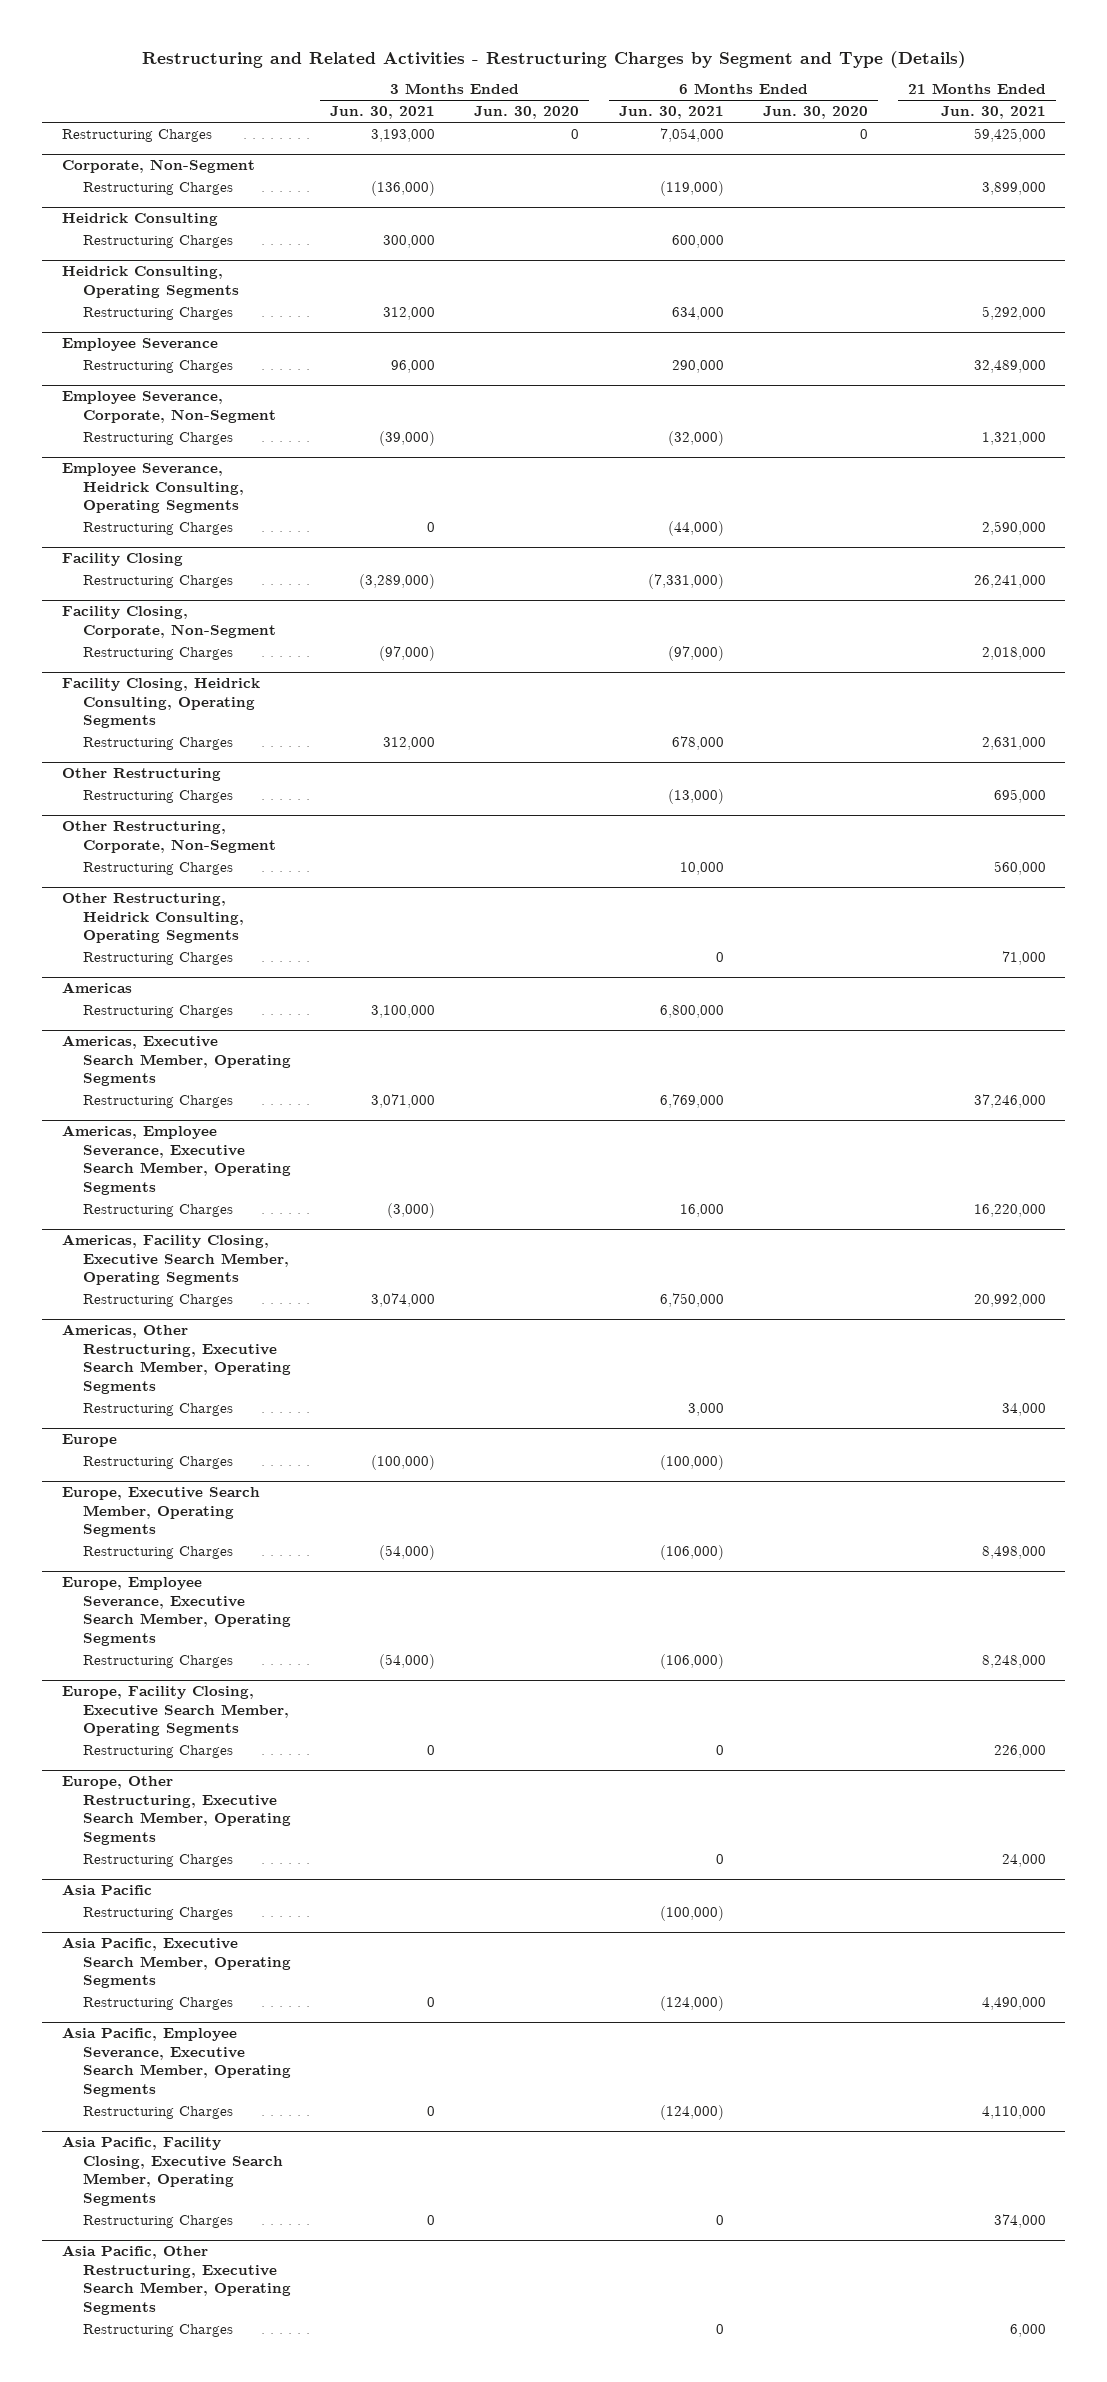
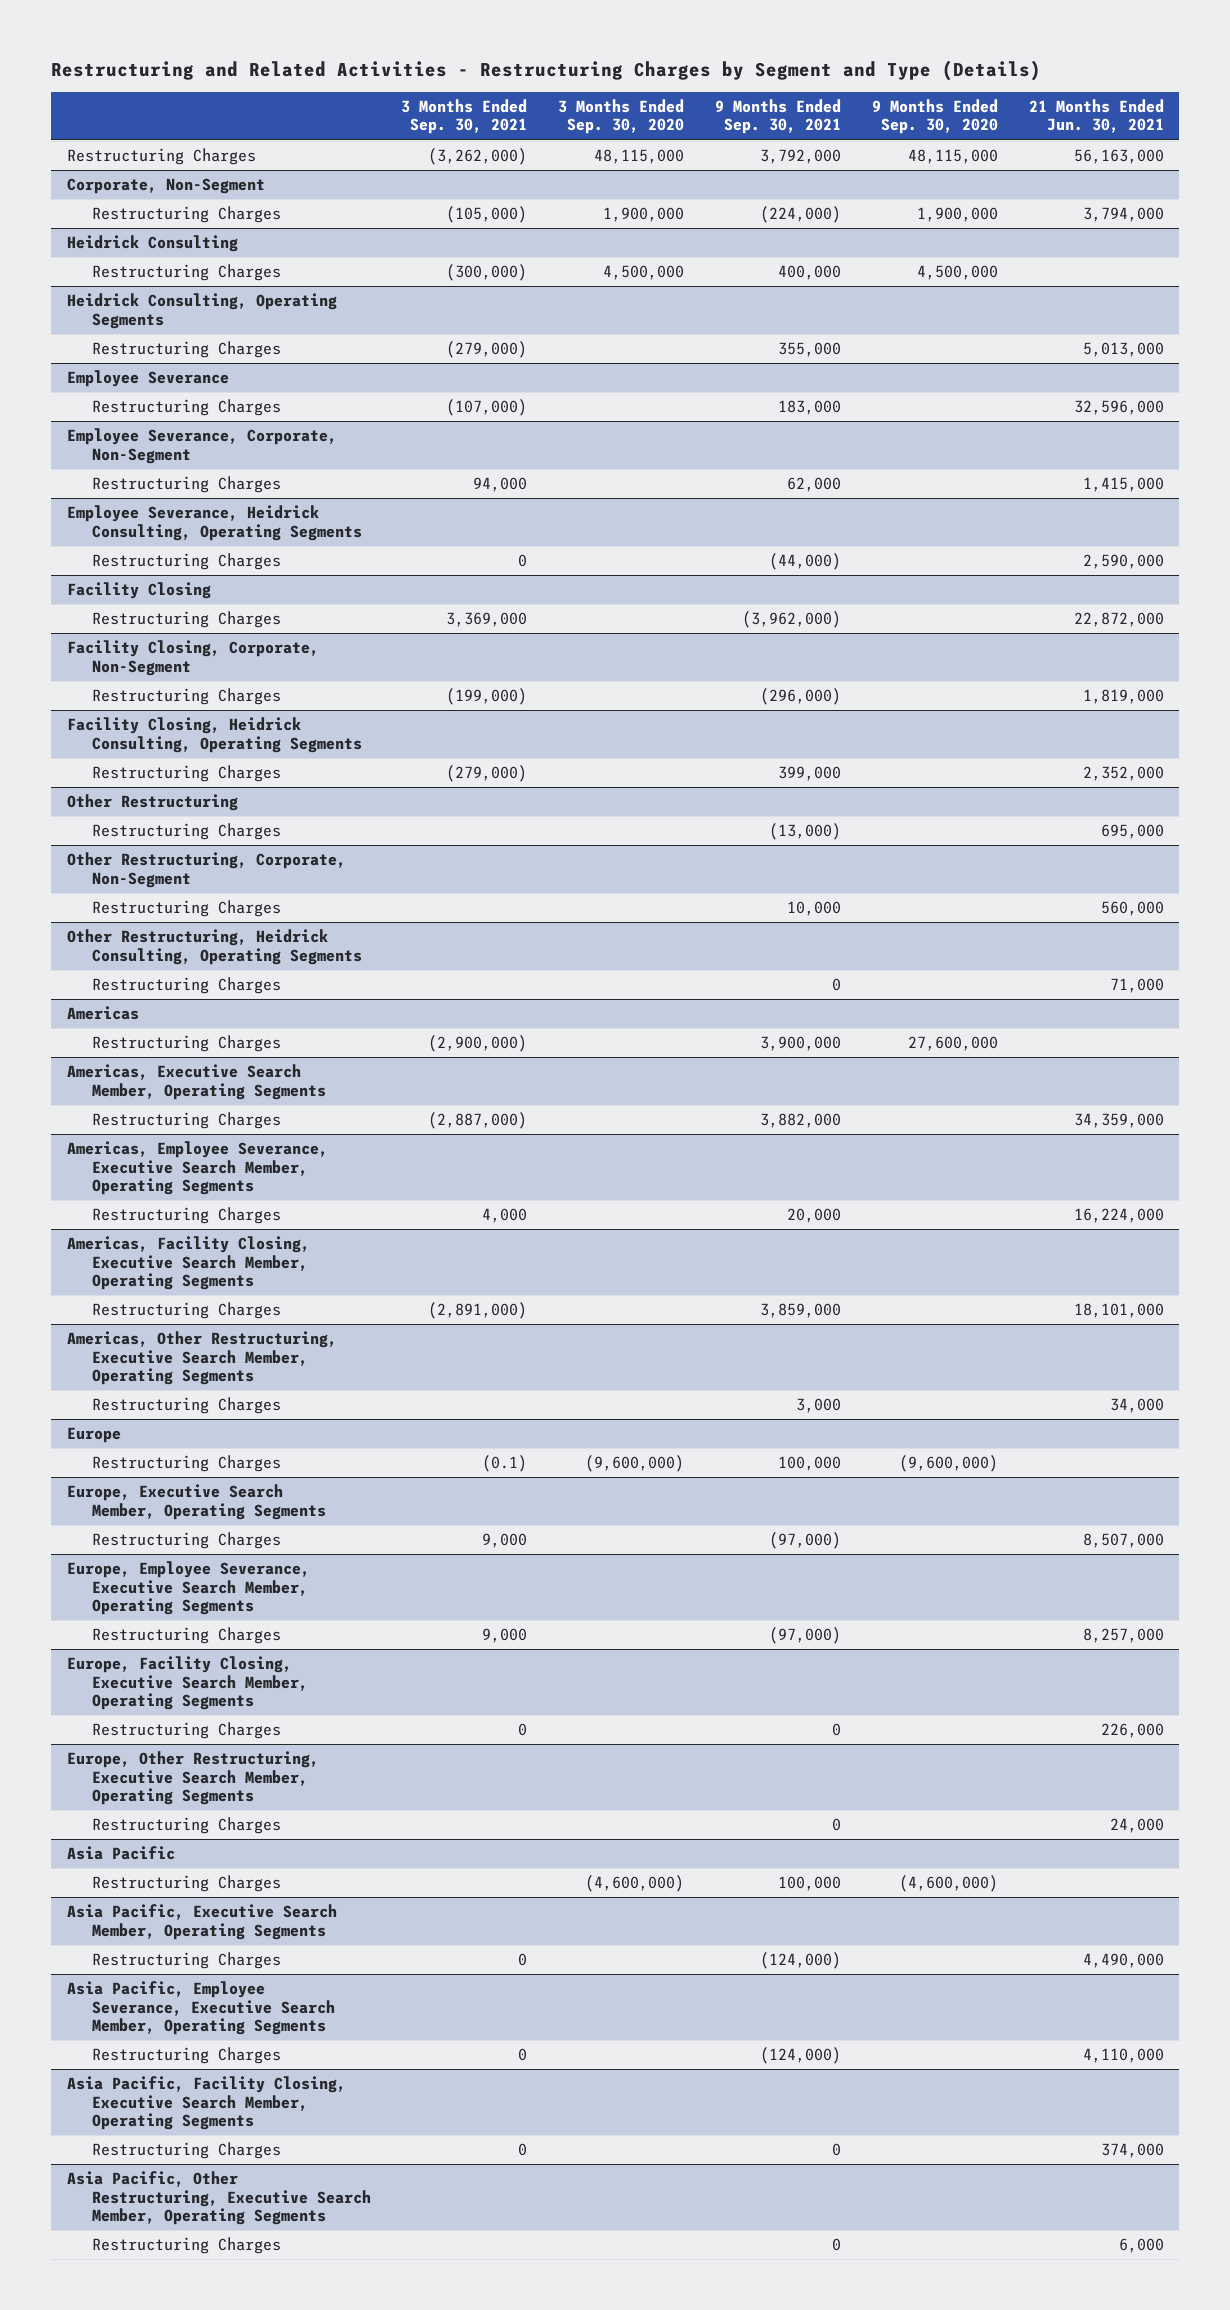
- | 3 Months Ended Jun. 30, 2021 | 3 Months Ended Jun. 30, 2020 | 6 Months Ended Jun. 30, 2021 | 6 Months Ended Jun. 30, 2020 | 21 Months Ended Jun. 30, 2021
+ | 3 Months Ended Sep. 30, 2021 | 3 Months Ended Sep. 30, 2020 | 9 Months Ended Sep. 30, 2021 | 9 Months Ended Sep. 30, 2020 | 21 Months Ended Jun. 30, 2021
- Restructuring Charges | 3,193,000 | 0 | 7,054,000 | 0 | 59,425,000
+ Restructuring Charges | (3,262,000) | 48,115,000 | 3,792,000 | 48,115,000 | 56,163,000
@ Corporate, Non-Segment
- Restructuring Charges | (136,000) | | (119,000) | | 3,899,000
+ Restructuring Charges | (105,000) | 1,900,000 | (224,000) | 1,900,000 | 3,794,000
@ Heidrick Consulting, Operating Segments
- Restructuring Charges | 312,000 | | 634,000 | | 5,292,000
+ Restructuring Charges | (279,000) | | 355,000 | | 5,013,000
@ Employee Severance
- Restructuring Charges | 96,000 | | 290,000 | | 32,489,000
+ Restructuring Charges | (107,000) | | 183,000 | | 32,596,000
@ Employee Severance, Corporate, Non-Segment
- Restructuring Charges | (39,000) | | (32,000) | | 1,321,000
+ Restructuring Charges | 94,000 | | 62,000 | | 1,415,000
@ Facility Closing
- Restructuring Charges | (3,289,000) | | (7,331,000) | | 26,241,000
+ Restructuring Charges | 3,369,000 | | (3,962,000) | | 22,872,000
@ Facility Closing, Corporate, Non-Segment
- Restructuring Charges | (97,000) | | (97,000) | | 2,018,000
+ Restructuring Charges | (199,000) | | (296,000) | | 1,819,000
@ Facility Closing, Heidrick Consulting, Operating Segments
- Restructuring Charges | 312,000 | | 678,000 | | 2,631,000
+ Restructuring Charges | (279,000) | | 399,000 | | 2,352,000
@ Americas, Executive Search Member, Operating Segments
- Restructuring Charges | 3,071,000 | | 6,769,000 | | 37,246,000
+ Restructuring Charges | (2,887,000) | | 3,882,000 | | 34,359,000
@ Americas, Employee Severance, Executive Search Member, Operating Segments
- Restructuring Charges | (3,000) | | 16,000 | | 16,220,000
+ Restructuring Charges | 4,000 | | 20,000 | | 16,224,000
@ Americas, Facility Closing, Executive Search Member, Operating Segments
- Restructuring Charges | 3,074,000 | | 6,750,000 | | 20,992,000
+ Restructuring Charges | (2,891,000) | | 3,859,000 | | 18,101,000
@ Europe, Executive Search Member, Operating Segments
- Restructuring Charges | (54,000) | | (106,000) | | 8,498,000
+ Restructuring Charges | 9,000 | | (97,000) | | 8,507,000
@ Europe, Employee Severance, Executive Search Member, Operating Segments
- Restructuring Charges | (54,000) | | (106,000) | | 8,248,000
+ Restructuring Charges | 9,000 | | (97,000) | | 8,257,000

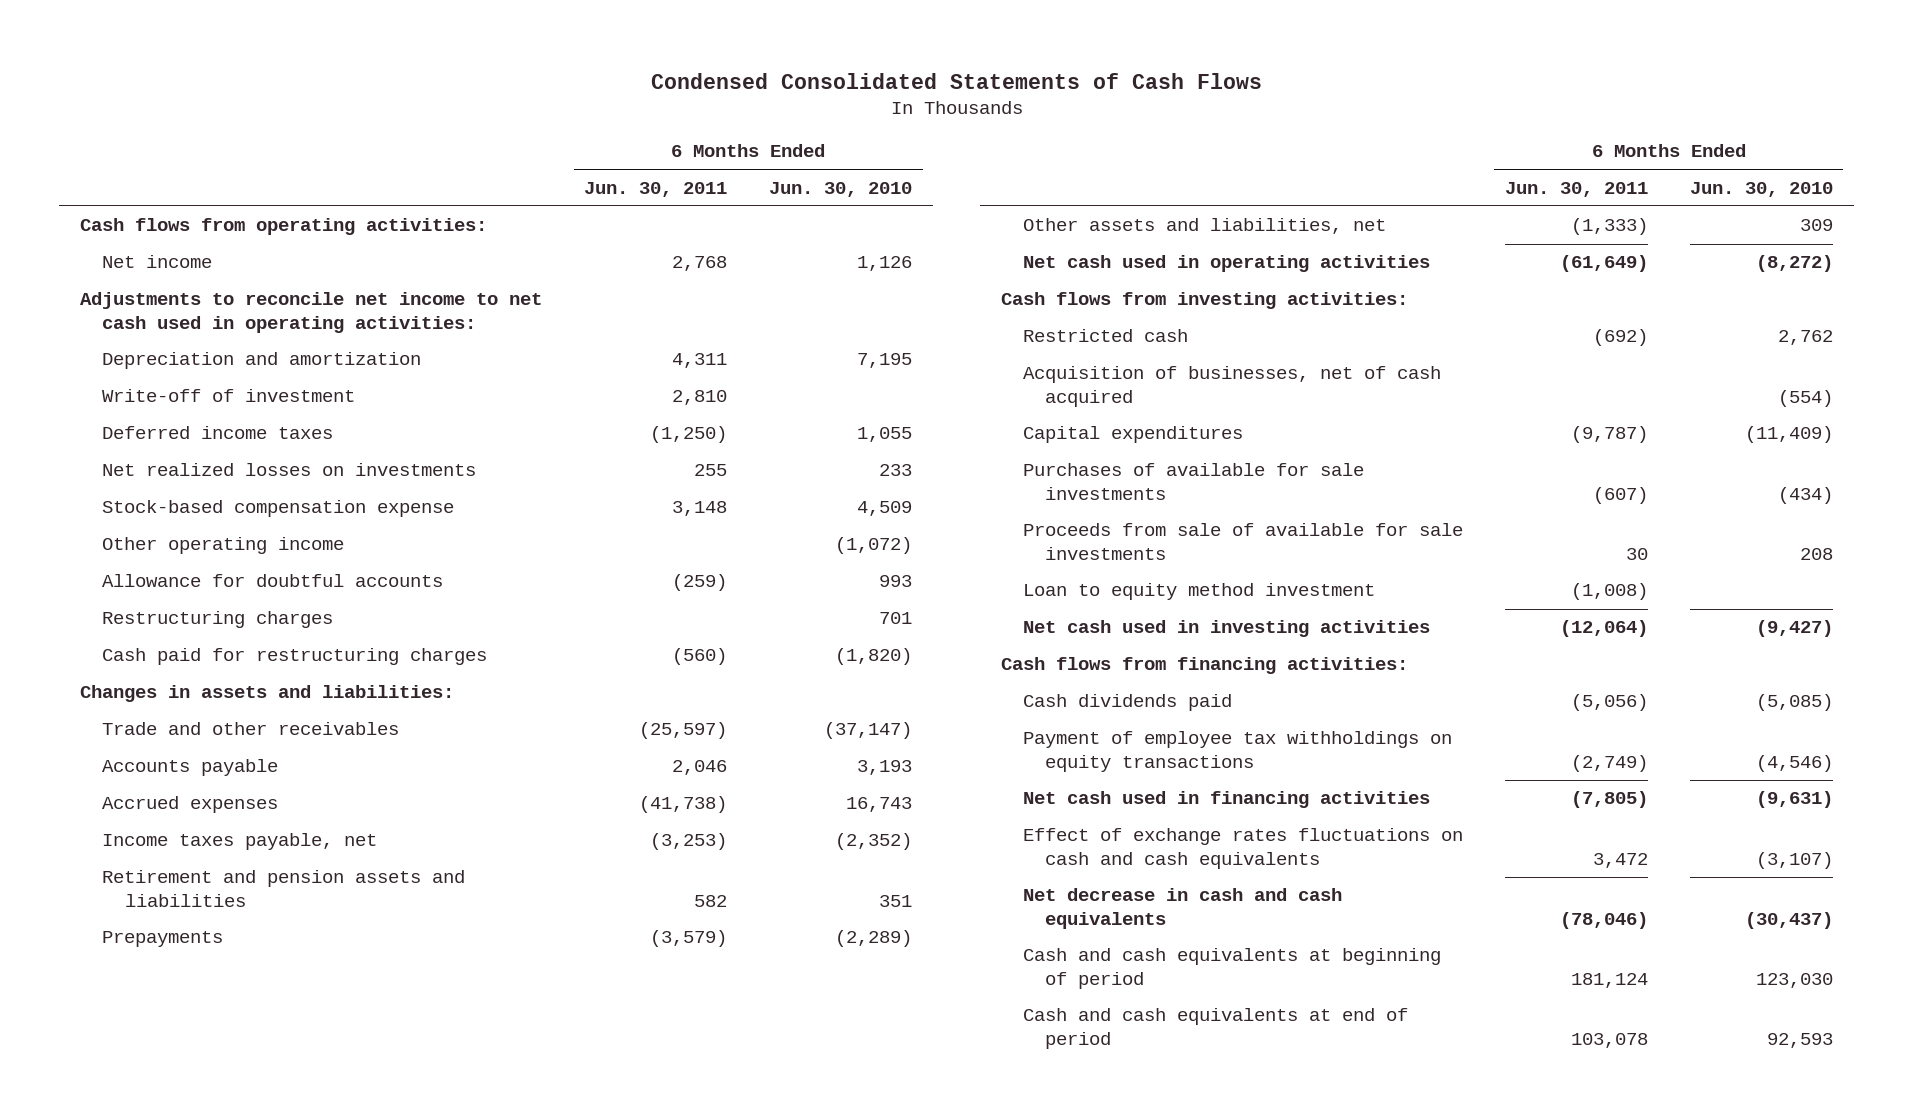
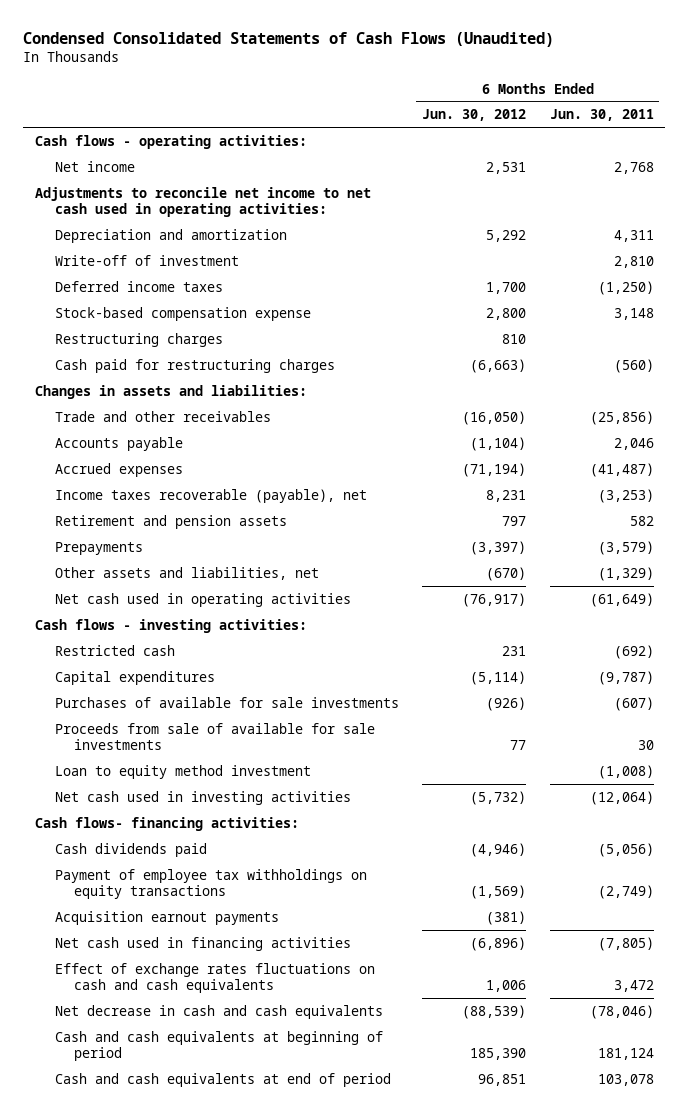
- Condensed Consolidated Statements of Cash Flows
+ Condensed Consolidated Statements of Cash Flows (Unaudited)
- | 6 Months Ended Jun. 30, 2011 | 6 Months Ended Jun. 30, 2010
+ | 6 Months Ended Jun. 30, 2012 | 6 Months Ended Jun. 30, 2011
- Cash flows from operating activities:
+ Cash flows - operating activities:
- Net realized losses on investments | 255 | 233
- Other operating income | | (1,072)
- Allowance for doubtful accounts | (259) | 993
- Trade and other receivables | (25,597) | (37,147)
+ Trade and other receivables | (16,050) | (25,856)
- Accrued expenses | (41,738) | 16,743
- Income taxes payable, net | (3,253) | (2,352)
- Retirement and pension assets and liabilities | 582 | 351
+ Accrued expenses | (71,194) | (41,487)
+ Income taxes recoverable (payable), net | 8,231 | (3,253)
+ Retirement and pension assets | 797 | 582
- Other assets and liabilities, net | (1,333) | 309
+ Other assets and liabilities, net | (670) | (1,329)
- Cash flows from investing activities:
+ Cash flows - investing activities:
- Acquisition of businesses, net of cash acquired | | (554)
- Cash flows from financing activities:
+ Cash flows- financing activities:
+ Acquisition earnout payments | (381) |

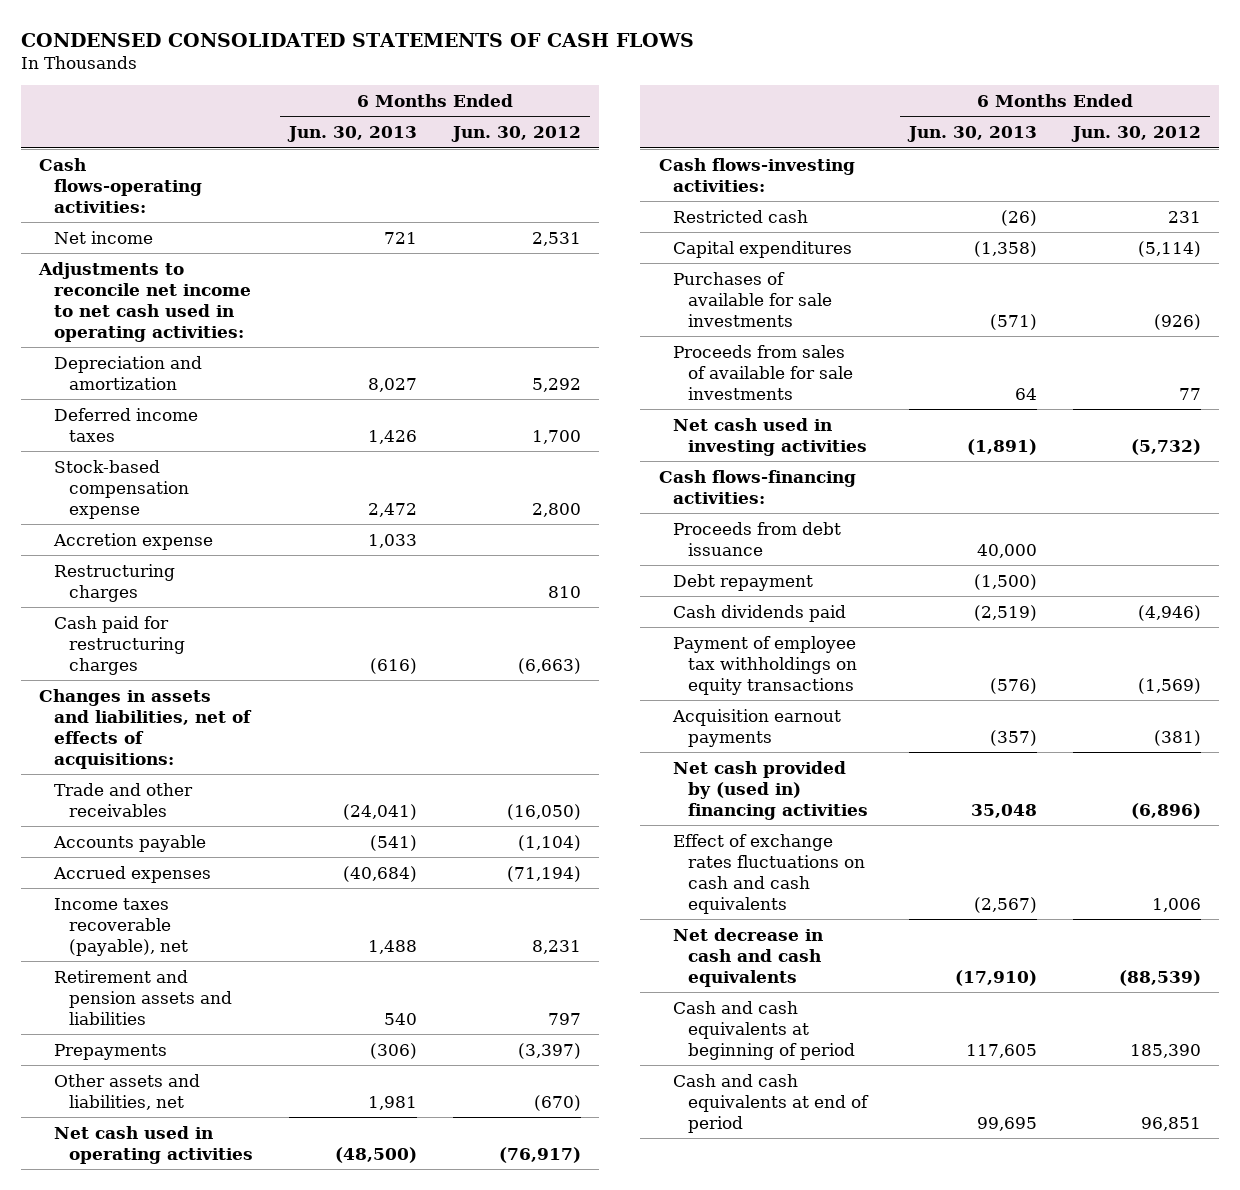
- Condensed Consolidated Statements of Cash Flows (Unaudited)
+ CONDENSED CONSOLIDATED STATEMENTS OF CASH FLOWS
- | 6 Months Ended Jun. 30, 2012 | 6 Months Ended Jun. 30, 2011
+ | 6 Months Ended Jun. 30, 2013 | 6 Months Ended Jun. 30, 2012
- Cash flows - operating activities:
+ Cash flows-operating activities:
- Write-off of investment | | 2,810
+ Accretion expense | 1,033 |
- Changes in assets and liabilities:
+ Changes in assets and liabilities, net of effects of acquisitions:
- Retirement and pension assets | 797 | 582
+ Retirement and pension assets and liabilities | 540 | 797
- Cash flows - investing activities:
+ Cash flows-investing activities:
- Proceeds from sale of available for sale investments | 77 | 30
- Loan to equity method investment | | (1,008)
+ Proceeds from sales of available for sale investments | 64 | 77
- Cash flows- financing activities:
+ Cash flows-financing activities:
+ Proceeds from debt issuance | 40,000 |
+ Debt repayment | (1,500) |
- Net cash used in financing activities | (6,896) | (7,805)
+ Net cash provided by (used in) financing activities | 35,048 | (6,896)

